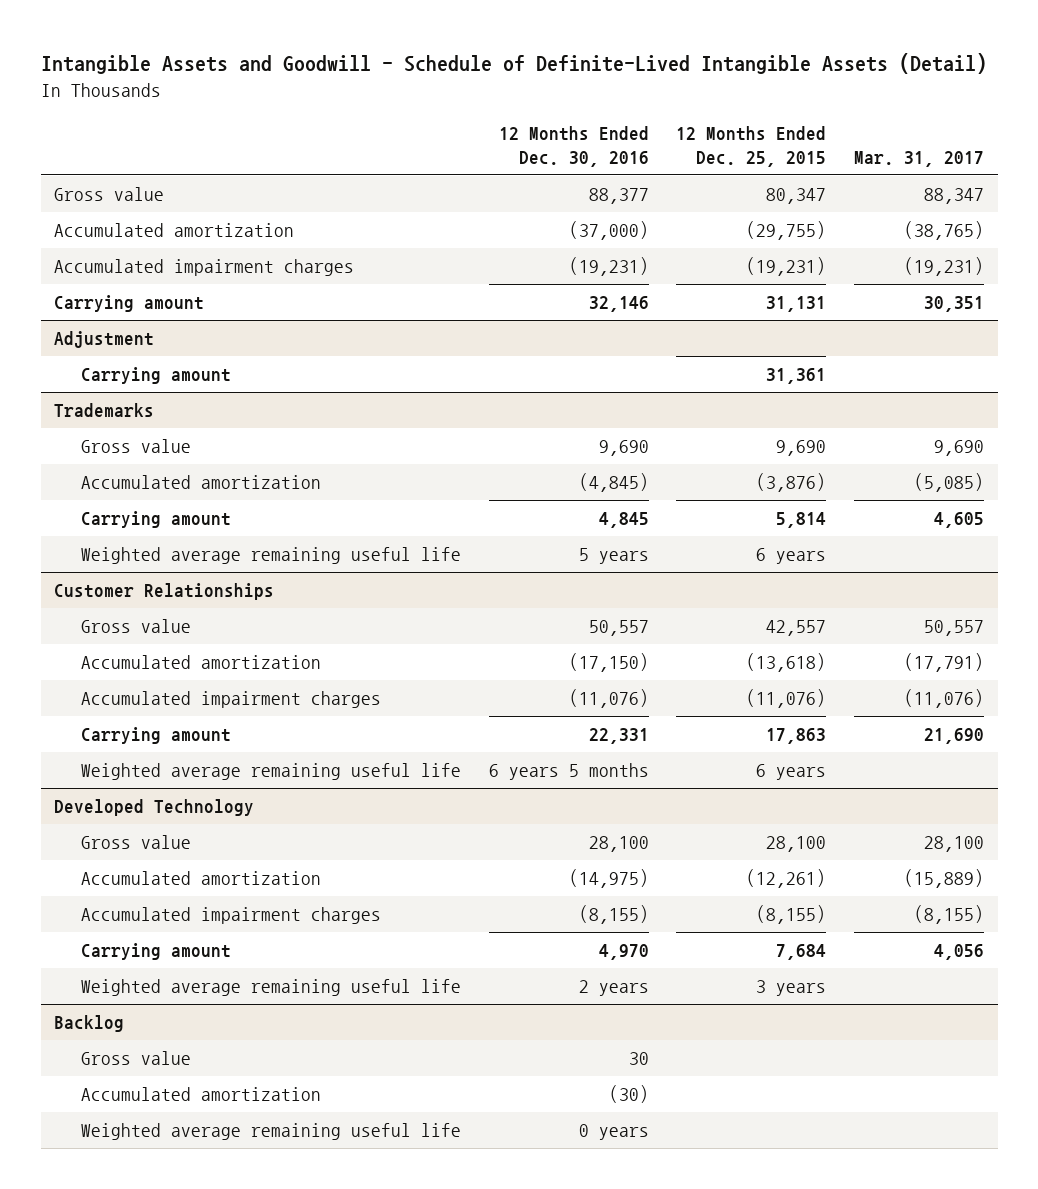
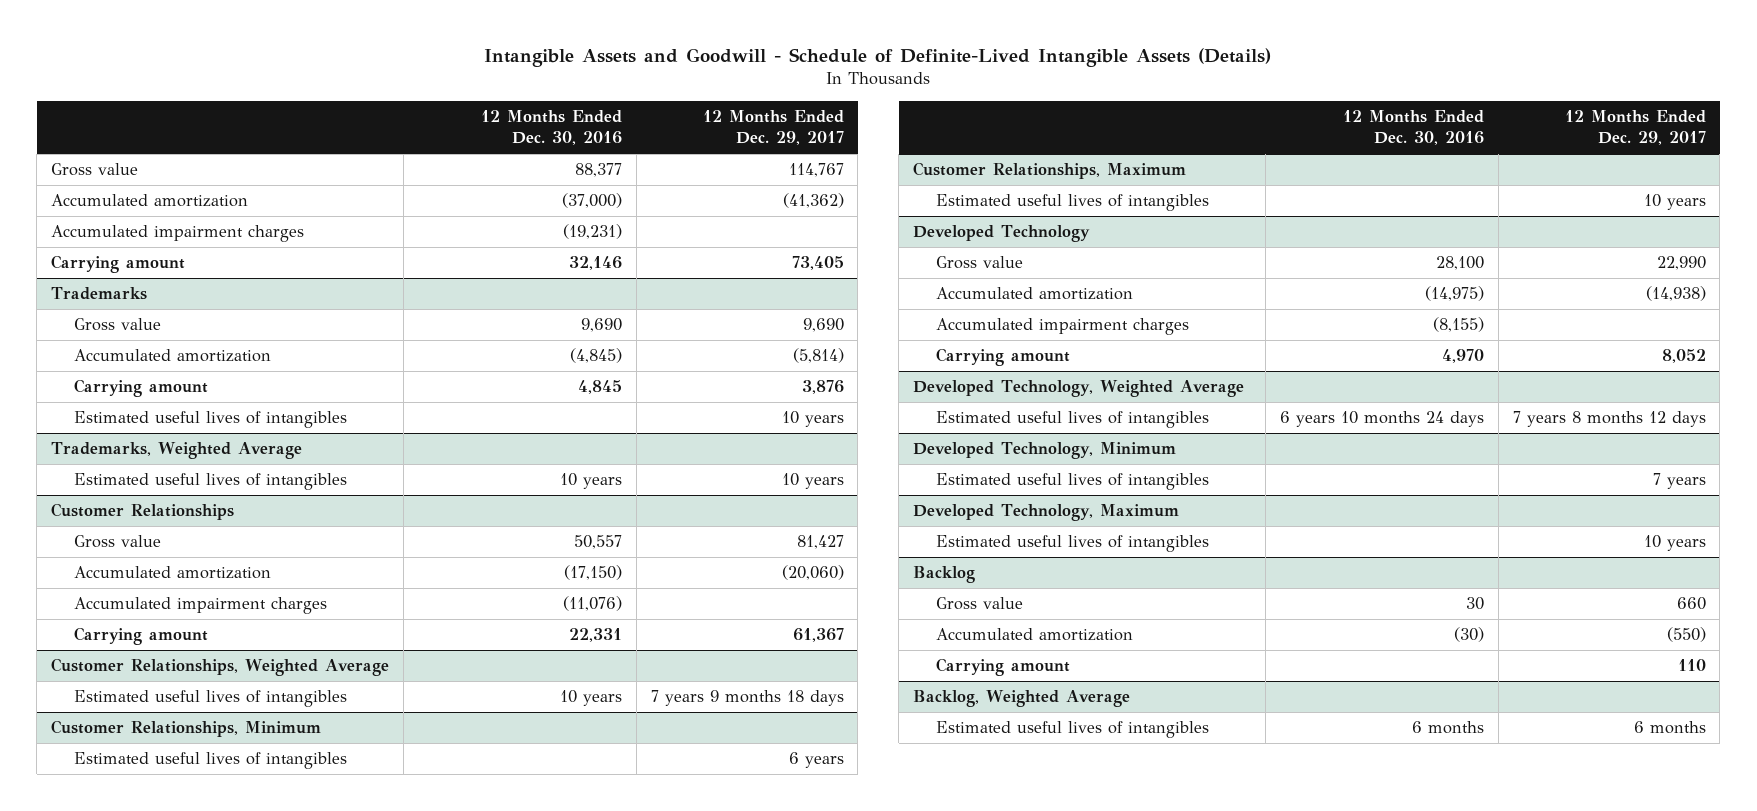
- Intangible Assets and Goodwill - Schedule of Definite-Lived Intangible Assets (Detail)
+ Intangible Assets and Goodwill - Schedule of Definite-Lived Intangible Assets (Details)
- | 12 Months Ended Dec. 30, 2016 | 12 Months Ended Dec. 25, 2015 | Mar. 31, 2017
+ | 12 Months Ended Dec. 30, 2016 | 12 Months Ended Dec. 29, 2017
- Adjustment
- Carrying amount | | 31,361 |
@ Trademarks
- Weighted average remaining useful life | 5 years | 6 years |
+ Estimated useful lives of intangibles | | 10 years
+ Trademarks, Weighted Average
+ Estimated useful lives of intangibles | 10 years | 10 years
@ Customer Relationships
- Weighted average remaining useful life | 6 years 5 months | 6 years |
+ Customer Relationships, Weighted Average
+ Estimated useful lives of intangibles | 10 years | 7 years 9 months 18 days
+ Customer Relationships, Minimum
+ Estimated useful lives of intangibles | | 6 years
+ Customer Relationships, Maximum
+ Estimated useful lives of intangibles | | 10 years
@ Developed Technology
- Weighted average remaining useful life | 2 years | 3 years |
+ Developed Technology, Weighted Average
+ Estimated useful lives of intangibles | 6 years 10 months 24 days | 7 years 8 months 12 days
+ Developed Technology, Minimum
+ Estimated useful lives of intangibles | | 7 years
+ Developed Technology, Maximum
+ Estimated useful lives of intangibles | | 10 years
@ Backlog
- Weighted average remaining useful life | 0 years | |
+ Carrying amount | | 110
+ Backlog, Weighted Average
+ Estimated useful lives of intangibles | 6 months | 6 months

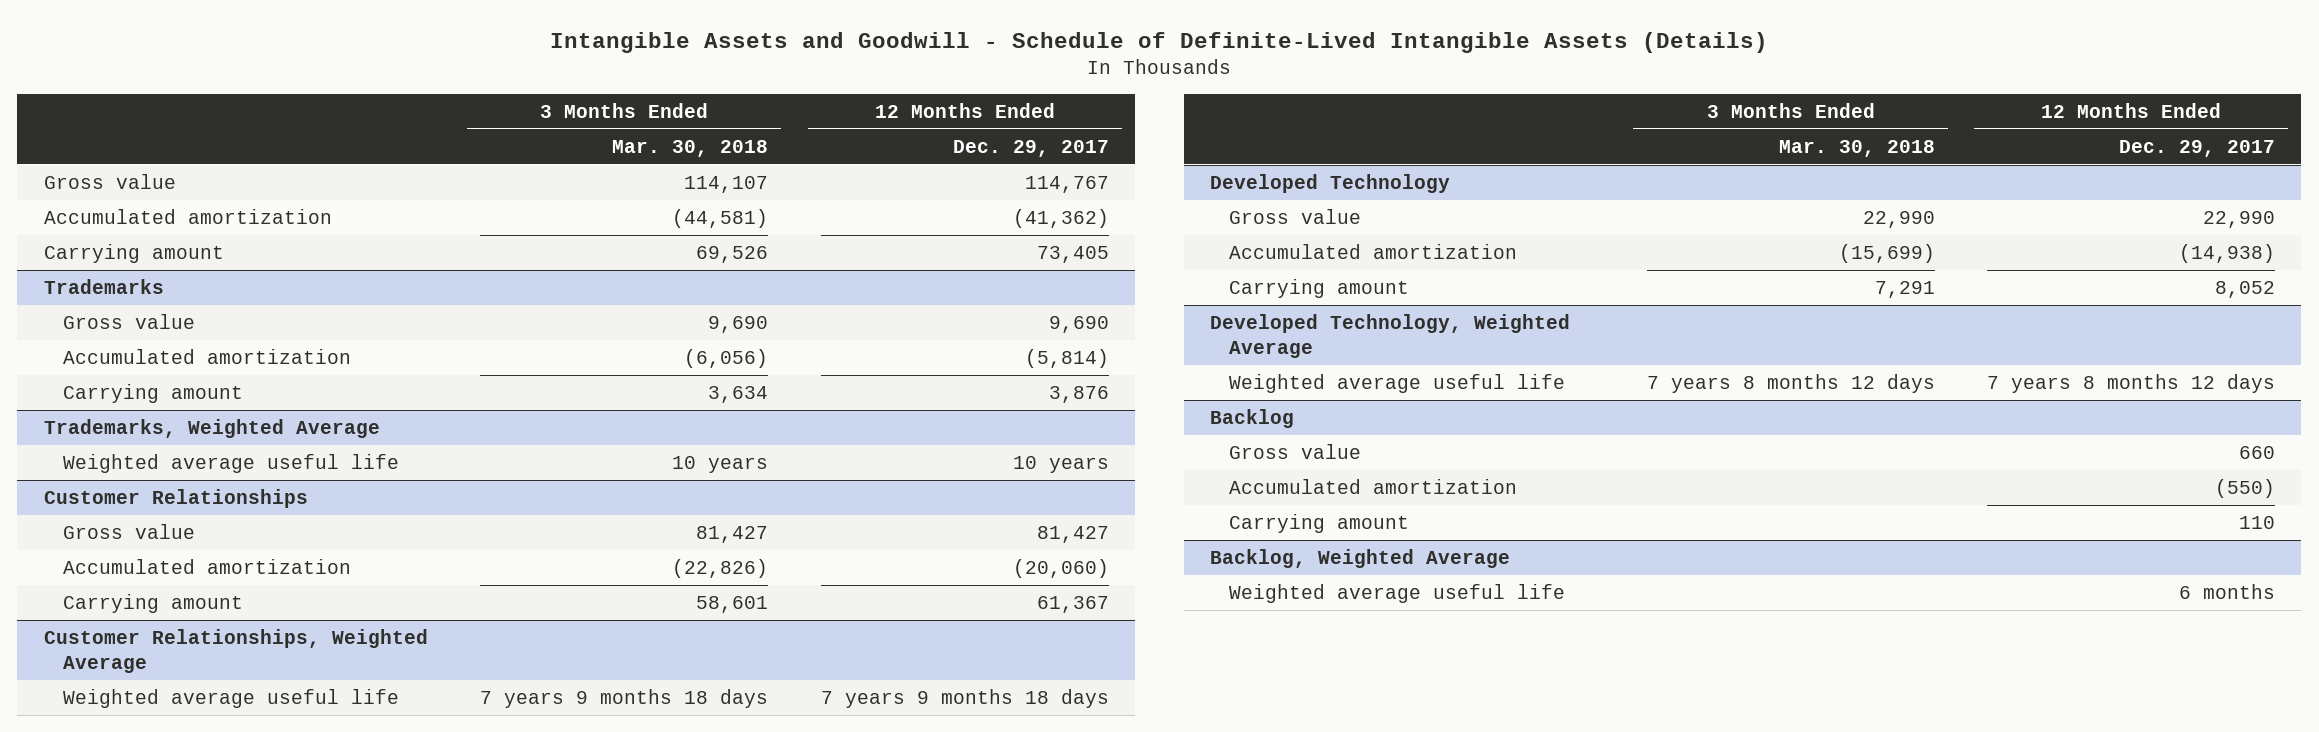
- | 12 Months Ended Dec. 30, 2016 | 12 Months Ended Dec. 29, 2017
+ | 3 Months Ended Mar. 30, 2018 | 12 Months Ended Dec. 29, 2017
- Accumulated impairment charges | (19,231) |
@ Trademarks
- Estimated useful lives of intangibles | | 10 years
@ Trademarks, Weighted Average
- Estimated useful lives of intangibles | 10 years | 10 years
+ Weighted average useful life | 10 years | 10 years
@ Customer Relationships
- Accumulated impairment charges | (11,076) |
@ Customer Relationships, Weighted Average
- Estimated useful lives of intangibles | 10 years | 7 years 9 months 18 days
- Customer Relationships, Minimum
- Estimated useful lives of intangibles | | 6 years
- Customer Relationships, Maximum
- Estimated useful lives of intangibles | | 10 years
@ Customer Relationships, Weighted Average
+ Weighted average useful life | 7 years 9 months 18 days | 7 years 9 months 18 days
@ Developed Technology
- Accumulated impairment charges | (8,155) |
@ Developed Technology, Weighted Average
- Estimated useful lives of intangibles | 6 years 10 months 24 days | 7 years 8 months 12 days
- Developed Technology, Minimum
- Estimated useful lives of intangibles | | 7 years
- Developed Technology, Maximum
- Estimated useful lives of intangibles | | 10 years
@ Developed Technology, Weighted Average
+ Weighted average useful life | 7 years 8 months 12 days | 7 years 8 months 12 days
@ Backlog, Weighted Average
- Estimated useful lives of intangibles | 6 months | 6 months
+ Weighted average useful life | | 6 months

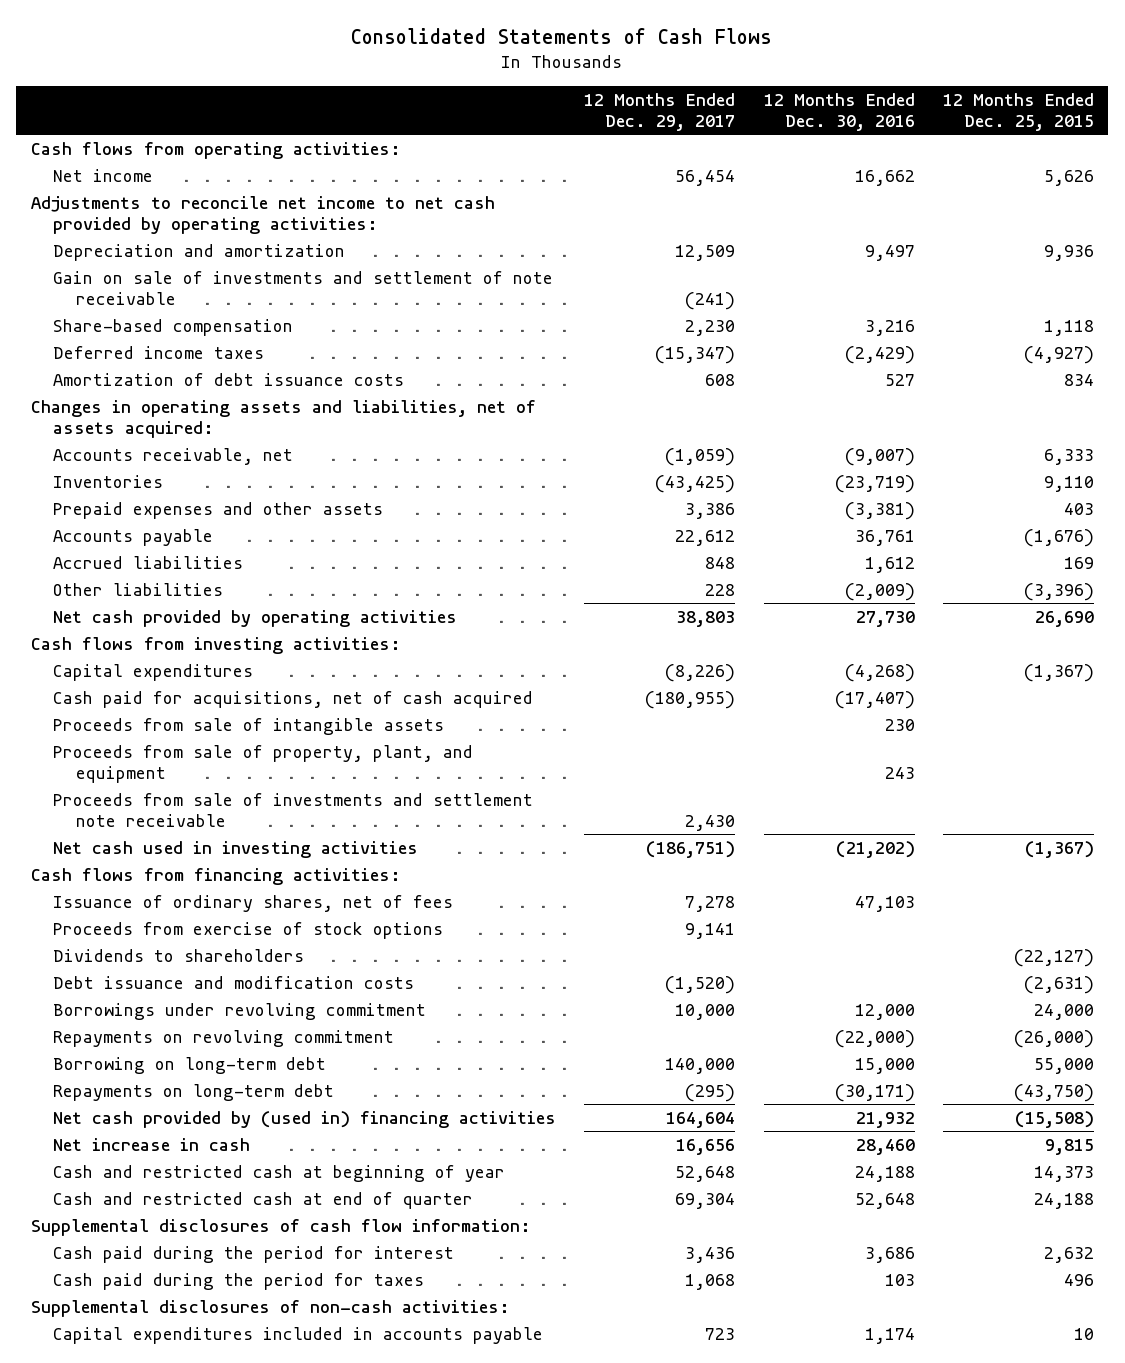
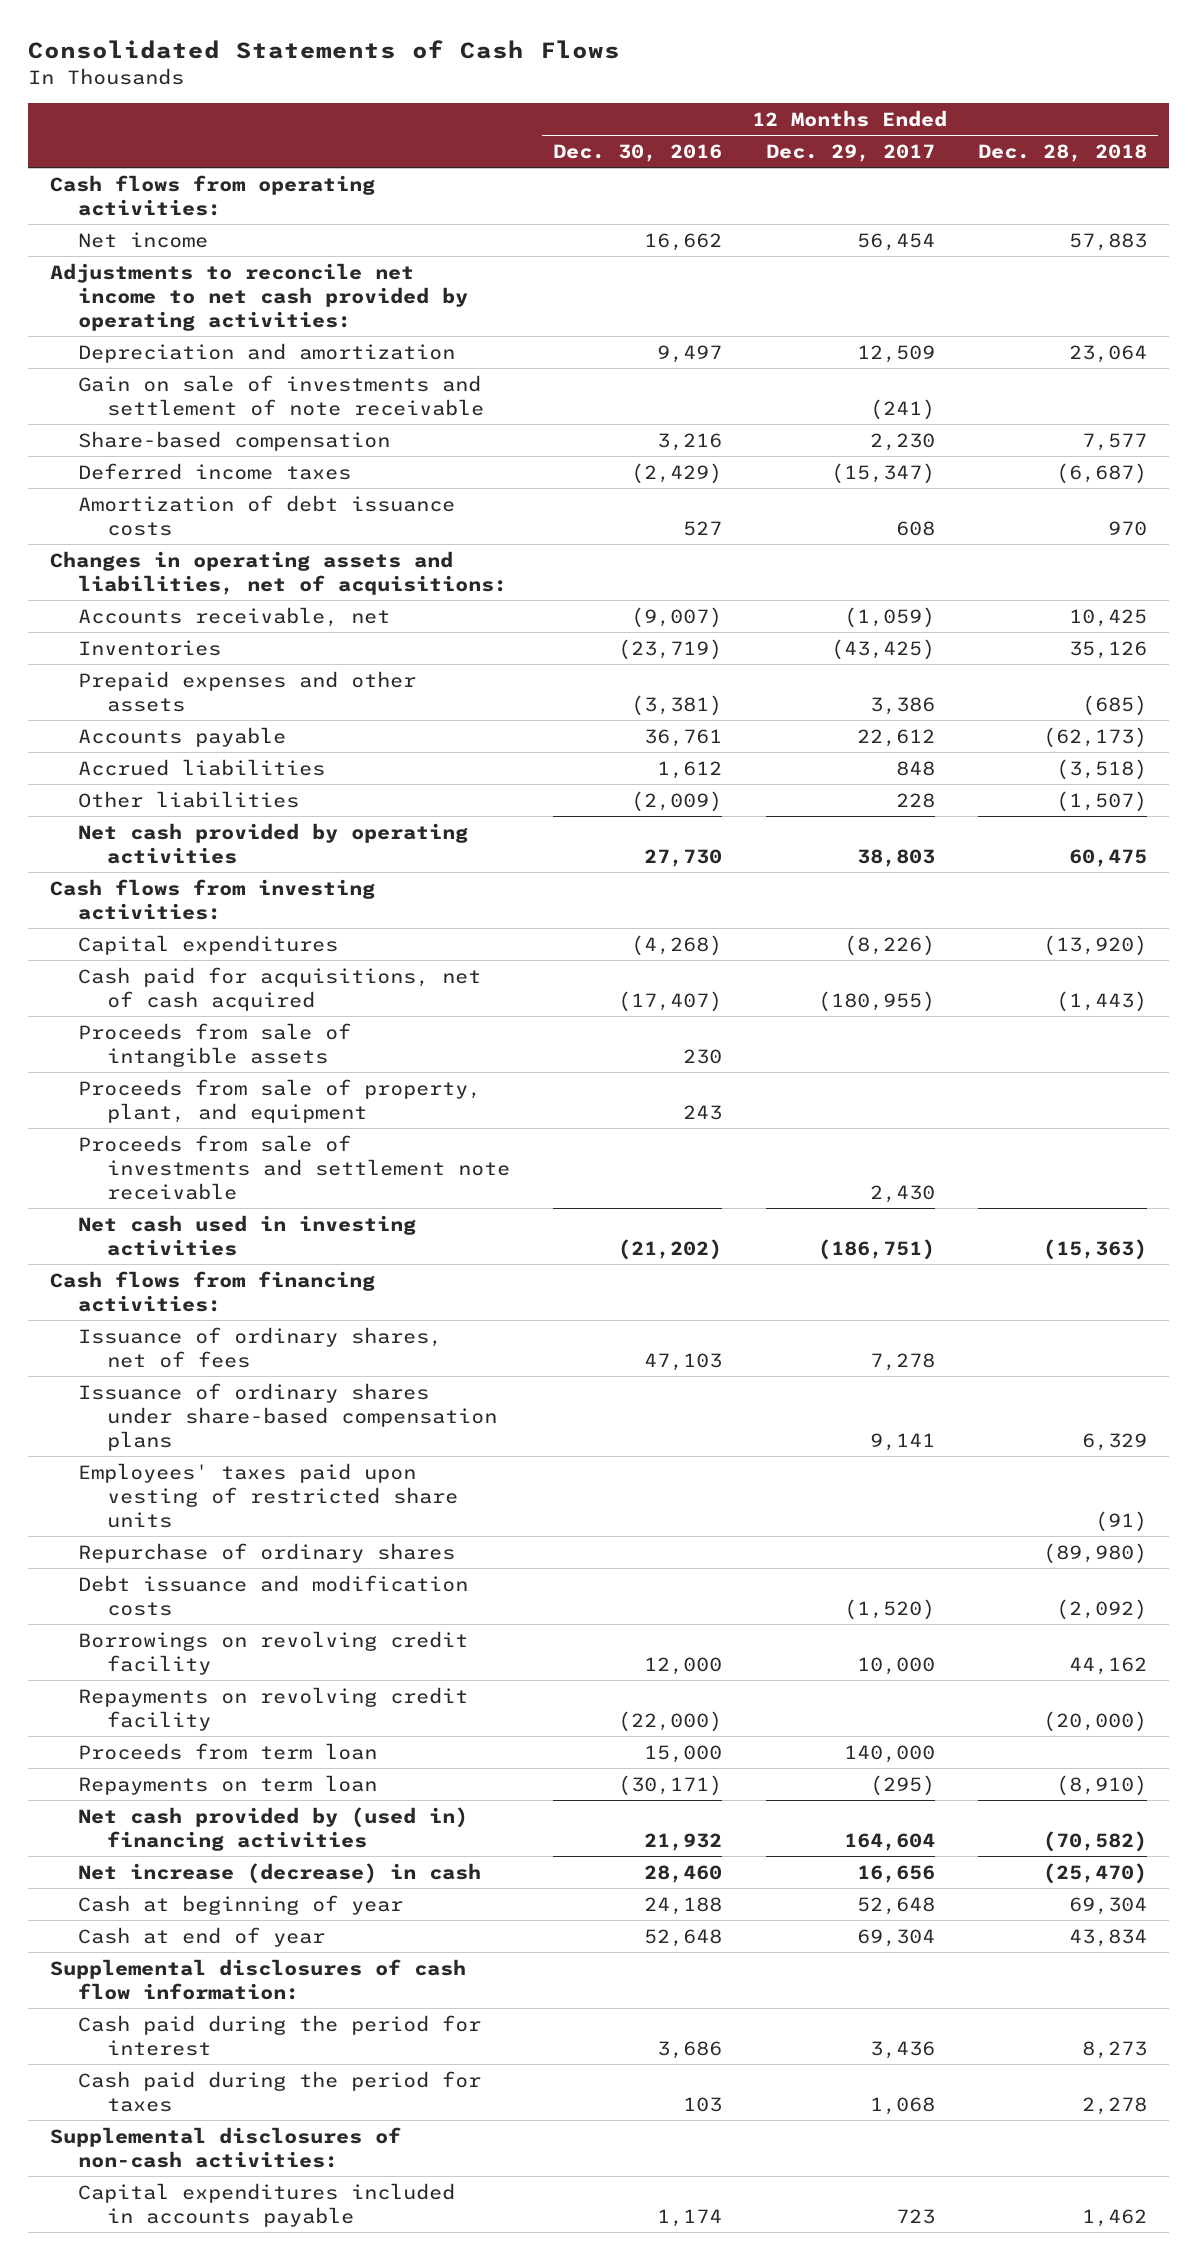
- | 12 Months Ended Dec. 29, 2017 | 12 Months Ended Dec. 30, 2016 | 12 Months Ended Dec. 25, 2015
+ | 12 Months Ended Dec. 30, 2016 | 12 Months Ended Dec. 29, 2017 | 12 Months Ended Dec. 28, 2018
- Changes in operating assets and liabilities, net of assets acquired:
+ Changes in operating assets and liabilities, net of acquisitions:
- Proceeds from exercise of stock options | 9,141 | |
- Dividends to shareholders | | | (22,127)
+ Issuance of ordinary shares under share-based compensation plans | | 9,141 | 6,329
+ Employees' taxes paid upon vesting of restricted share units | | | (91)
+ Repurchase of ordinary shares | | | (89,980)
- Borrowings under revolving commitment | 10,000 | 12,000 | 24,000
- Repayments on revolving commitment | | (22,000) | (26,000)
- Borrowing on long-term debt | 140,000 | 15,000 | 55,000
- Repayments on long-term debt | (295) | (30,171) | (43,750)
+ Borrowings on revolving credit facility | 12,000 | 10,000 | 44,162
+ Repayments on revolving credit facility | (22,000) | | (20,000)
+ Proceeds from term loan | 15,000 | 140,000 |
+ Repayments on term loan | (30,171) | (295) | (8,910)
- Net increase in cash | 16,656 | 28,460 | 9,815
- Cash and restricted cash at beginning of year | 52,648 | 24,188 | 14,373
- Cash and restricted cash at end of quarter | 69,304 | 52,648 | 24,188
+ Net increase (decrease) in cash | 28,460 | 16,656 | (25,470)
+ Cash at beginning of year | 24,188 | 52,648 | 69,304
+ Cash at end of year | 52,648 | 69,304 | 43,834

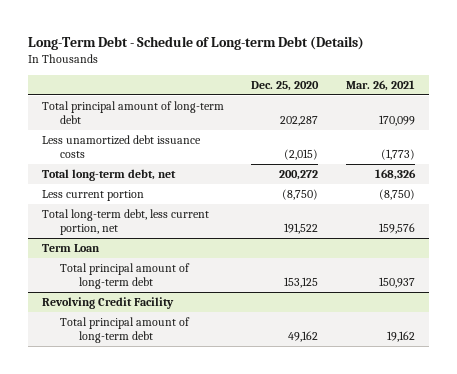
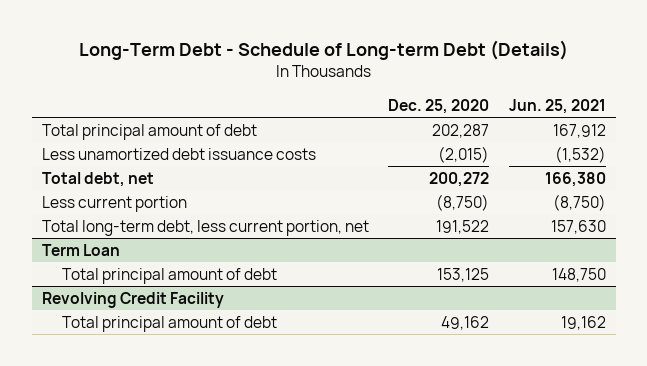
- | Dec. 25, 2020 | Mar. 26, 2021
+ | Dec. 25, 2020 | Jun. 25, 2021
- Total principal amount of long-term debt | 202,287 | 170,099
+ Total principal amount of debt | 202,287 | 167,912
- Total long-term debt, net | 200,272 | 168,326
+ Total debt, net | 200,272 | 166,380
@ Term Loan
- Total principal amount of long-term debt | 153,125 | 150,937
+ Total principal amount of debt | 153,125 | 148,750
@ Revolving Credit Facility
- Total principal amount of long-term debt | 49,162 | 19,162
+ Total principal amount of debt | 49,162 | 19,162

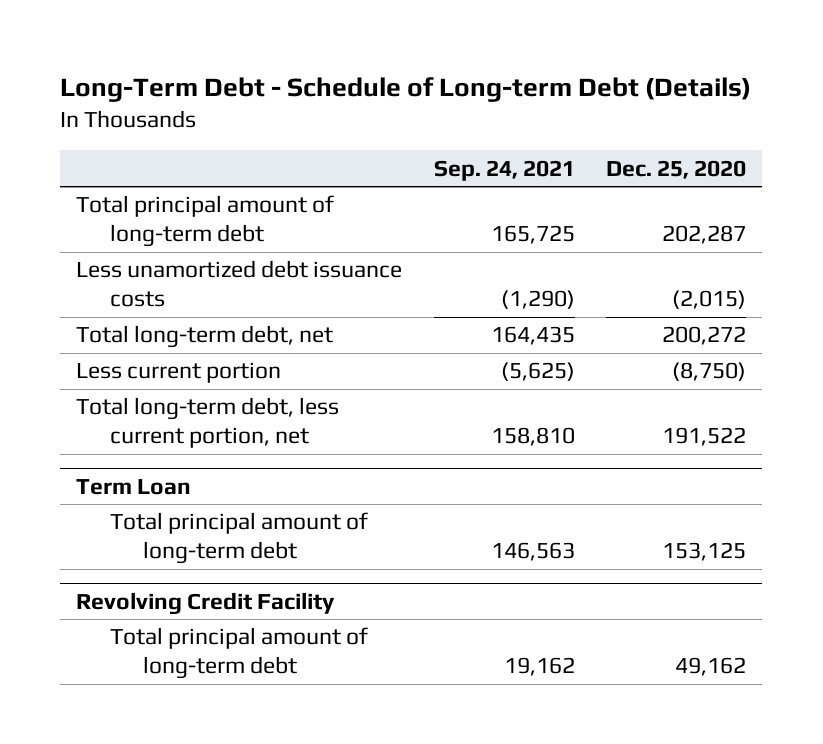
- | Dec. 25, 2020 | Jun. 25, 2021
+ | Sep. 24, 2021 | Dec. 25, 2020
- Total principal amount of debt | 202,287 | 167,912
+ Total principal amount of long-term debt | 165,725 | 202,287
- Total debt, net | 200,272 | 166,380
+ Total long-term debt, net | 164,435 | 200,272
@ Term Loan
- Total principal amount of debt | 153,125 | 148,750
+ Total principal amount of long-term debt | 146,563 | 153,125
@ Revolving Credit Facility
- Total principal amount of debt | 49,162 | 19,162
+ Total principal amount of long-term debt | 19,162 | 49,162

